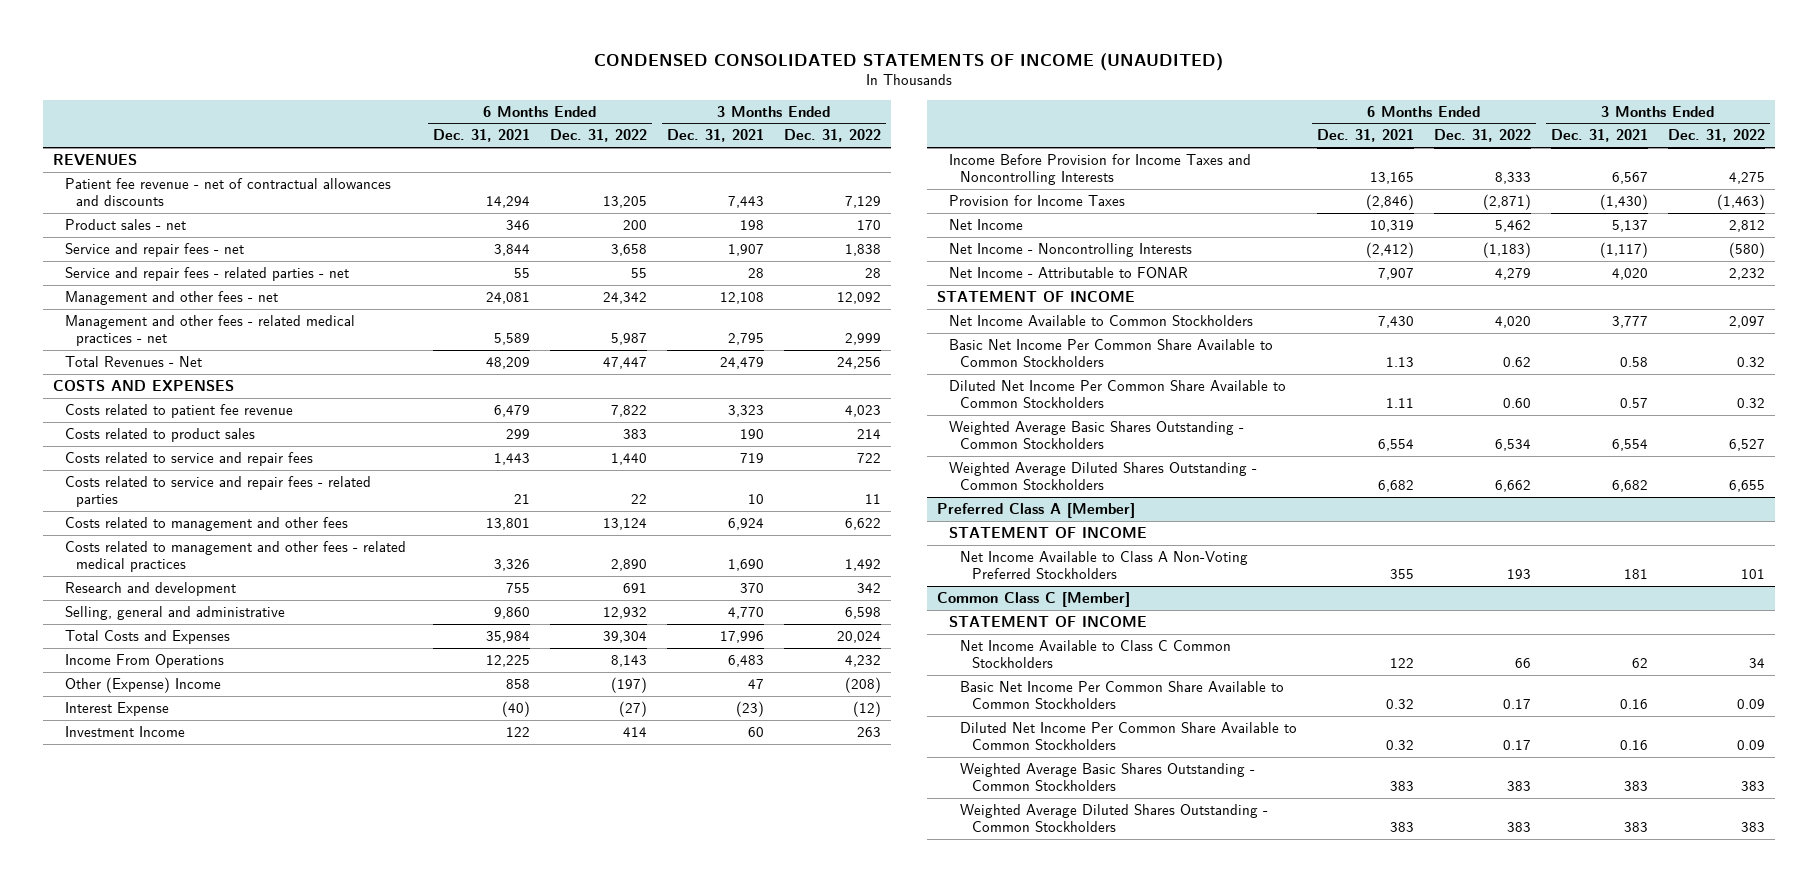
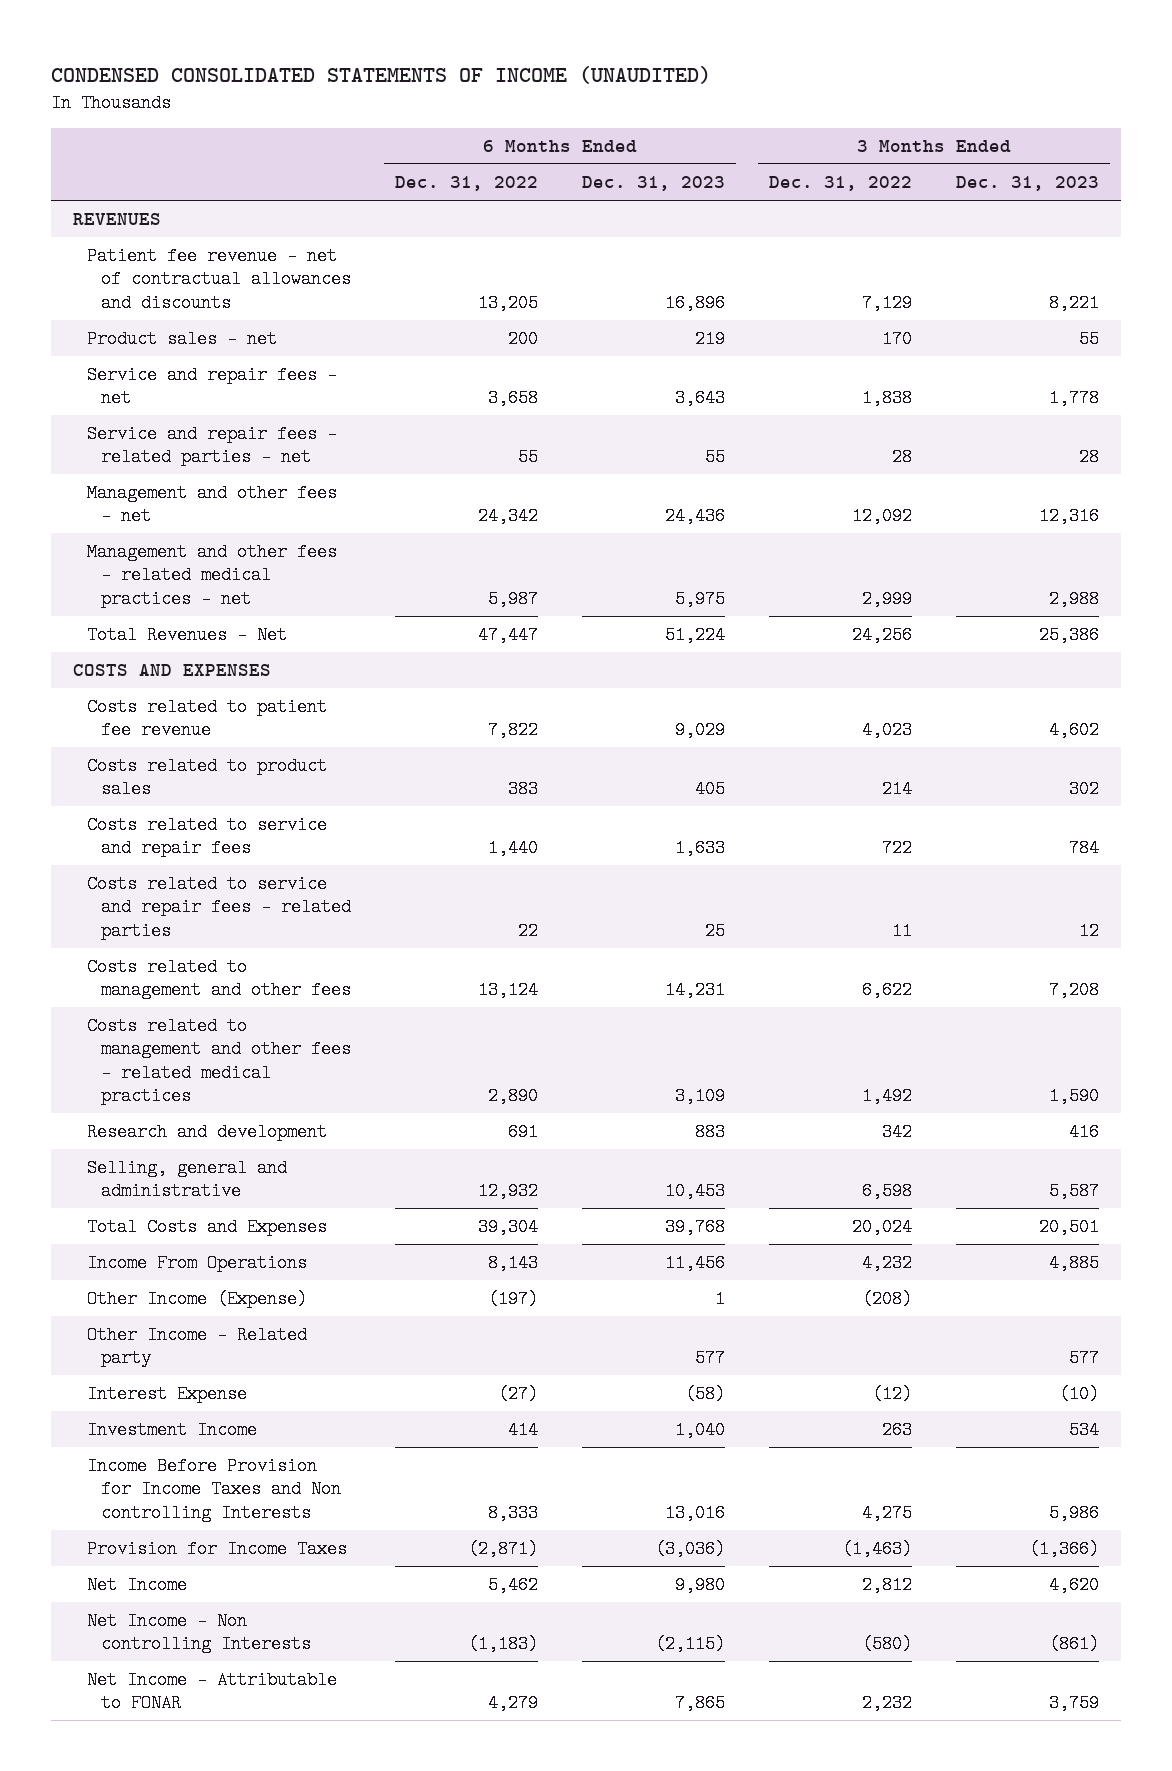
- | 6 Months Ended Dec. 31, 2021 | 6 Months Ended Dec. 31, 2022 | 3 Months Ended Dec. 31, 2021 | 3 Months Ended Dec. 31, 2022
+ | 6 Months Ended Dec. 31, 2022 | 6 Months Ended Dec. 31, 2023 | 3 Months Ended Dec. 31, 2022 | 3 Months Ended Dec. 31, 2023
- Other (Expense) Income | 858 | (197) | 47 | (208)
+ Other Income (Expense) | (197) | 1 | (208) |
+ Other Income - Related party | | 577 | | 577
- Income Before Provision for Income Taxes and Noncontrolling Interests | 13,165 | 8,333 | 6,567 | 4,275
+ Income Before Provision for Income Taxes and Non controlling Interests | 8,333 | 13,016 | 4,275 | 5,986
- Net Income - Noncontrolling Interests | (2,412) | (1,183) | (1,117) | (580)
+ Net Income - Non controlling Interests | (1,183) | (2,115) | (580) | (861)
- STATEMENT OF INCOME
- Net Income Available to Common Stockholders | 7,430 | 4,020 | 3,777 | 2,097
- Basic Net Income Per Common Share Available to Common Stockholders | 1.13 | 0.62 | 0.58 | 0.32
- Diluted Net Income Per Common Share Available to Common Stockholders | 1.11 | 0.60 | 0.57 | 0.32
- Weighted Average Basic Shares Outstanding - Common Stockholders | 6,554 | 6,534 | 6,554 | 6,527
- Weighted Average Diluted Shares Outstanding - Common Stockholders | 6,682 | 6,662 | 6,682 | 6,655
- Preferred Class A [Member]
- STATEMENT OF INCOME
- Net Income Available to Class A Non-Voting Preferred Stockholders | 355 | 193 | 181 | 101
- Common Class C [Member]
- STATEMENT OF INCOME
- Net Income Available to Class C Common Stockholders | 122 | 66 | 62 | 34
- Basic Net Income Per Common Share Available to Common Stockholders | 0.32 | 0.17 | 0.16 | 0.09
- Diluted Net Income Per Common Share Available to Common Stockholders | 0.32 | 0.17 | 0.16 | 0.09
- Weighted Average Basic Shares Outstanding - Common Stockholders | 383 | 383 | 383 | 383
- Weighted Average Diluted Shares Outstanding - Common Stockholders | 383 | 383 | 383 | 383

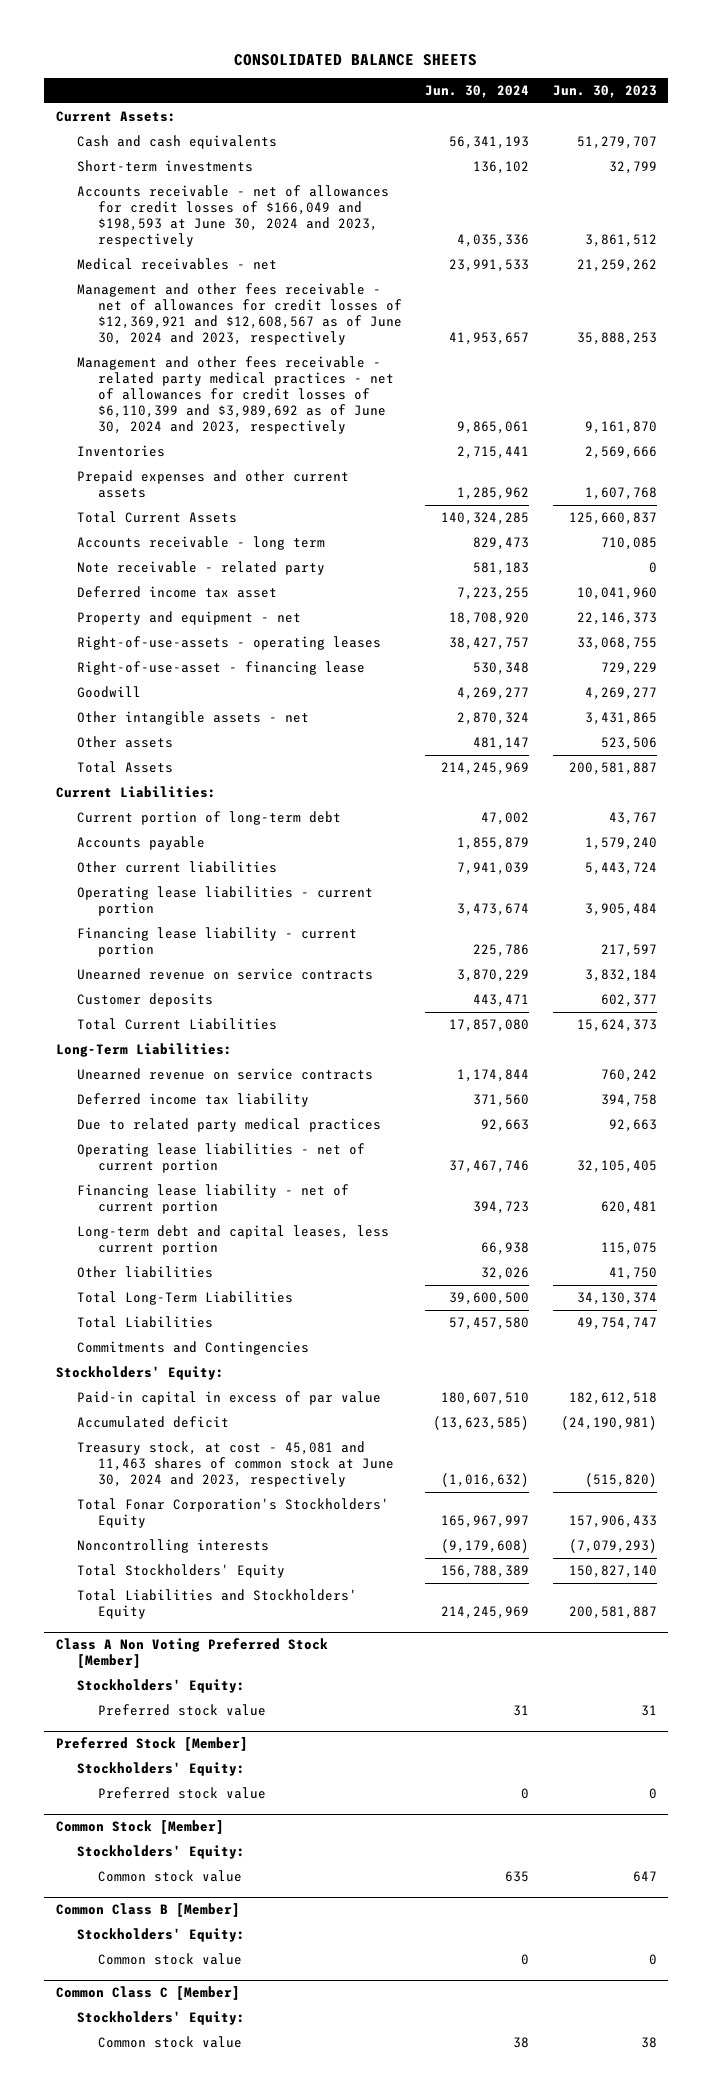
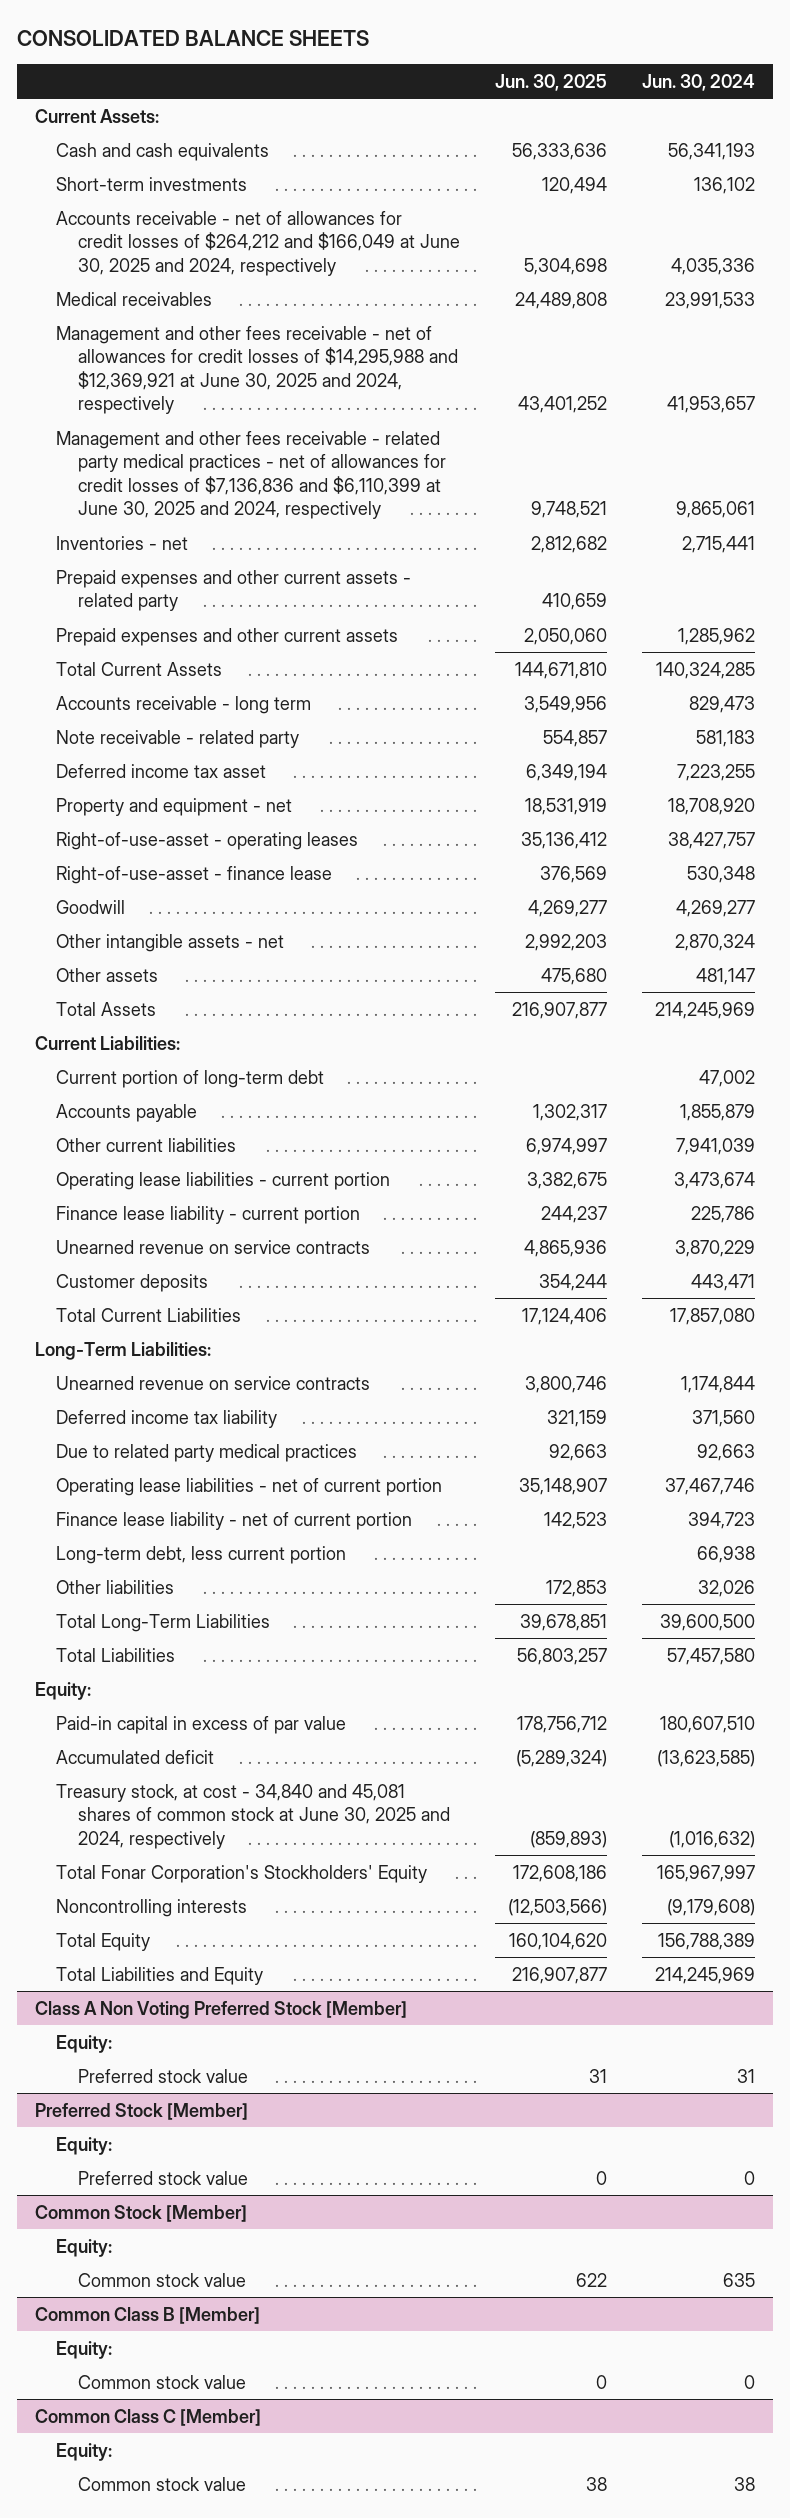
- | Jun. 30, 2024 | Jun. 30, 2023
+ | Jun. 30, 2025 | Jun. 30, 2024
- Accounts receivable - net of allowances for credit losses of $166,049 and $198,593 at June 30, 2024 and 2023, respectively | 4,035,336 | 3,861,512
- Medical receivables - net | 23,991,533 | 21,259,262
- Management and other fees receivable - net of allowances for credit losses of $12,369,921 and $12,608,567 as of June 30, 2024 and 2023, respectively | 41,953,657 | 35,888,253
- Management and other fees receivable - related party medical practices - net of allowances for credit losses of $6,110,399 and $3,989,692 as of June 30, 2024 and 2023, respectively | 9,865,061 | 9,161,870
- Inventories | 2,715,441 | 2,569,666
+ Accounts receivable - net of allowances for credit losses of $264,212 and $166,049 at June 30, 2025 and 2024, respectively | 5,304,698 | 4,035,336
+ Medical receivables | 24,489,808 | 23,991,533
+ Management and other fees receivable - net of allowances for credit losses of $14,295,988 and $12,369,921 at June 30, 2025 and 2024, respectively | 43,401,252 | 41,953,657
+ Management and other fees receivable - related party medical practices - net of allowances for credit losses of $7,136,836 and $6,110,399 at June 30, 2025 and 2024, respectively | 9,748,521 | 9,865,061
+ Inventories - net | 2,812,682 | 2,715,441
+ Prepaid expenses and other current assets - related party | 410,659 |
- Right-of-use-assets - operating leases | 38,427,757 | 33,068,755
- Right-of-use-asset - financing lease | 530,348 | 729,229
+ Right-of-use-asset - operating leases | 35,136,412 | 38,427,757
+ Right-of-use-asset - finance lease | 376,569 | 530,348
- Financing lease liability - current portion | 225,786 | 217,597
+ Finance lease liability - current portion | 244,237 | 225,786
- Financing lease liability - net of current portion | 394,723 | 620,481
- Long-term debt and capital leases, less current portion | 66,938 | 115,075
+ Finance lease liability - net of current portion | 142,523 | 394,723
+ Long-term debt, less current portion | | 66,938
- Commitments and Contingencies
- Stockholders' Equity:
+ Equity:
- Treasury stock, at cost - 45,081 and 11,463 shares of common stock at June 30, 2024 and 2023, respectively | (1,016,632) | (515,820)
+ Treasury stock, at cost - 34,840 and 45,081 shares of common stock at June 30, 2025 and 2024, respectively | (859,893) | (1,016,632)
- Total Stockholders' Equity | 156,788,389 | 150,827,140
- Total Liabilities and Stockholders' Equity | 214,245,969 | 200,581,887
+ Total Equity | 160,104,620 | 156,788,389
+ Total Liabilities and Equity | 216,907,877 | 214,245,969
@ Class A Non Voting Preferred Stock [Member]
- Stockholders' Equity:
+ Equity:
@ Preferred Stock [Member]
- Stockholders' Equity:
+ Equity:
@ Common Stock [Member]
- Stockholders' Equity:
+ Equity:
@ Common Class B [Member]
- Stockholders' Equity:
+ Equity:
@ Common Class C [Member]
- Stockholders' Equity:
+ Equity:

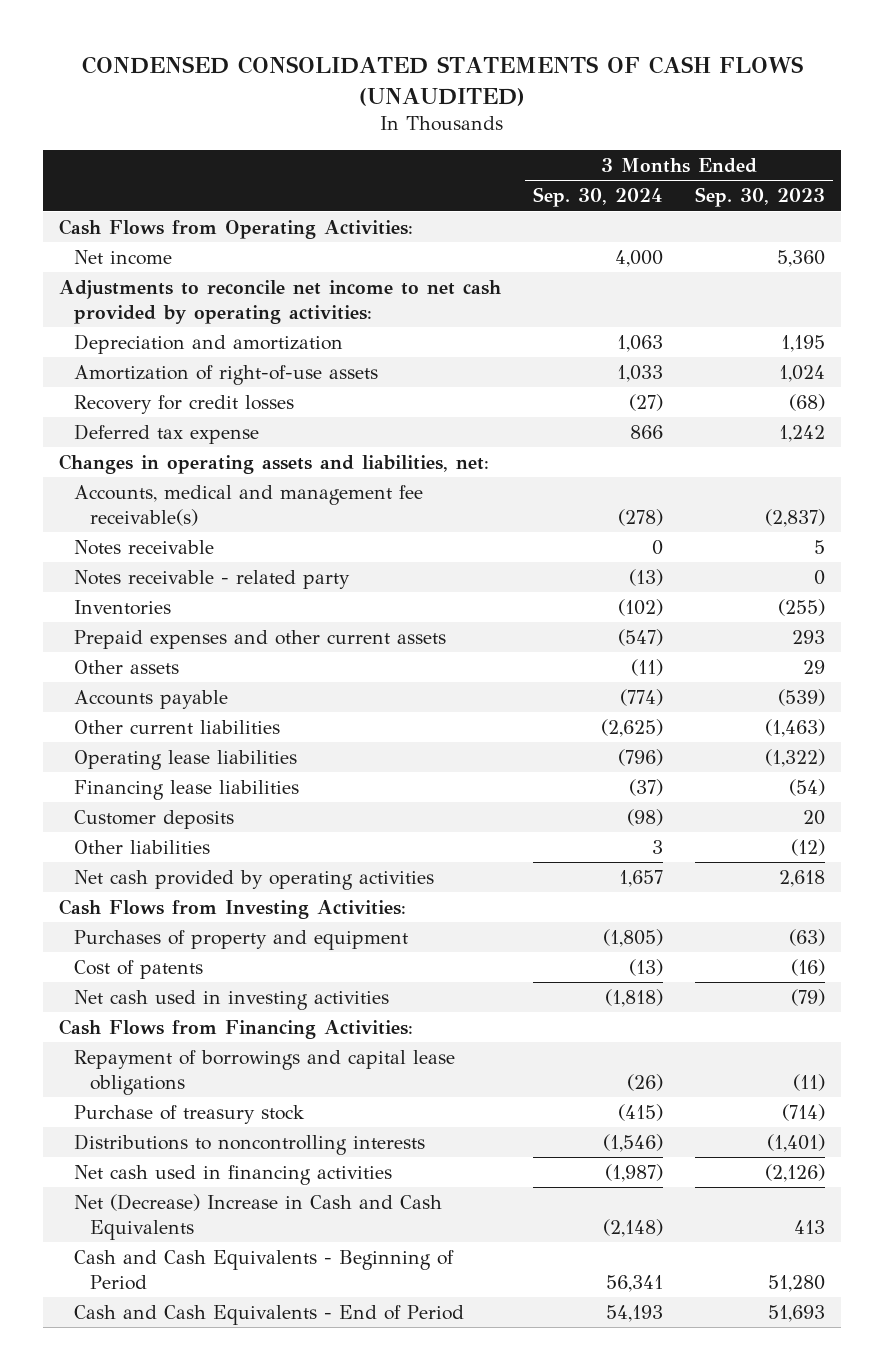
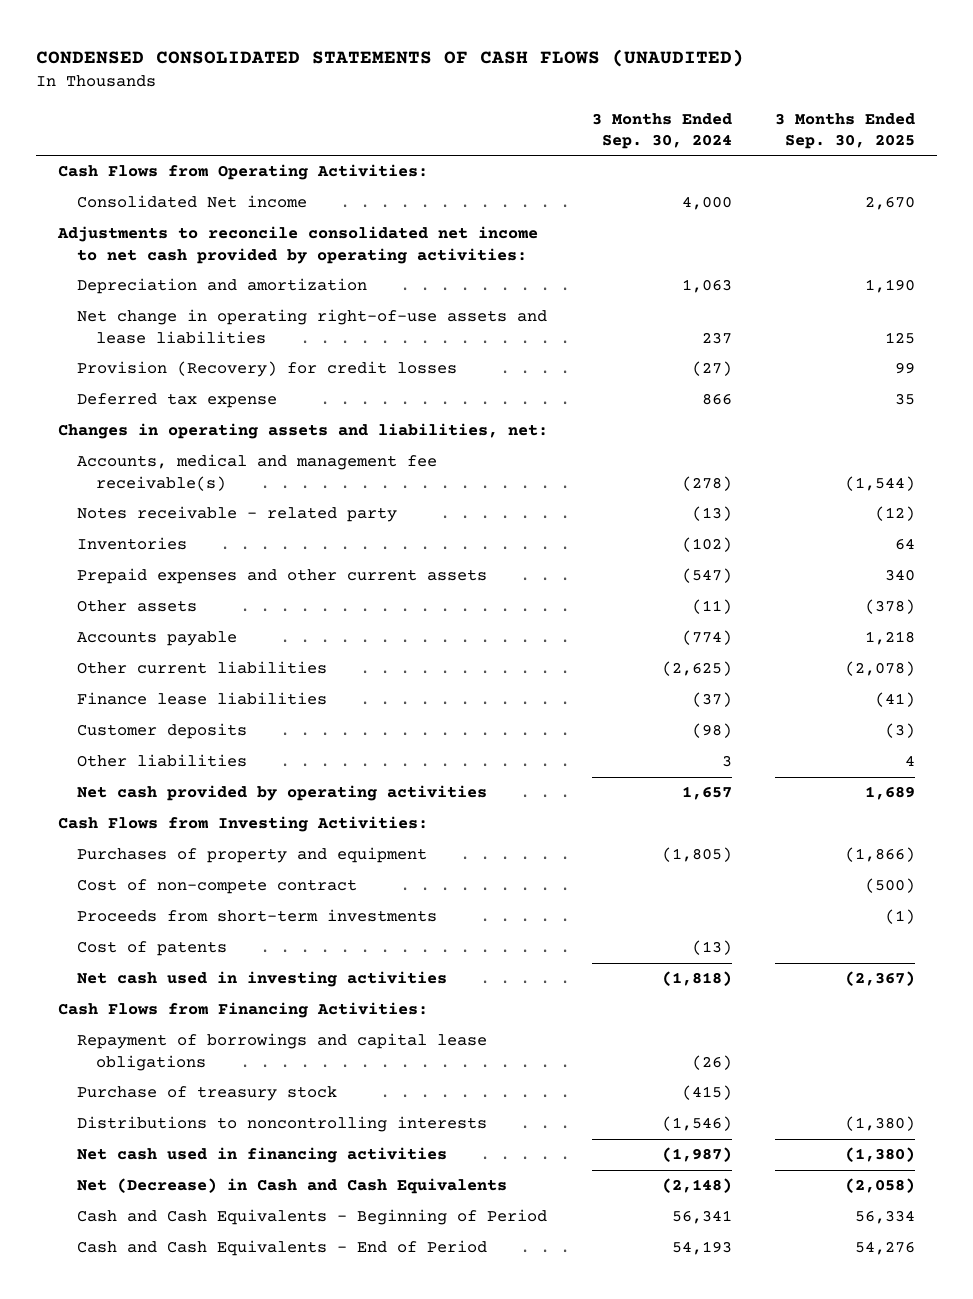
- | 3 Months Ended Sep. 30, 2024 | 3 Months Ended Sep. 30, 2023
+ | 3 Months Ended Sep. 30, 2024 | 3 Months Ended Sep. 30, 2025
- Net income | 4,000 | 5,360
- Adjustments to reconcile net income to net cash provided by operating activities:
+ Consolidated Net income | 4,000 | 2,670
+ Adjustments to reconcile consolidated net income to net cash provided by operating activities:
- Amortization of right-of-use assets | 1,033 | 1,024
- Recovery for credit losses | (27) | (68)
+ Net change in operating right-of-use assets and lease liabilities | 237 | 125
+ Provision (Recovery) for credit losses | (27) | 99
- Notes receivable | 0 | 5
- Operating lease liabilities | (796) | (1,322)
- Financing lease liabilities | (37) | (54)
+ Finance lease liabilities | (37) | (41)
+ Cost of non-compete contract | | (500)
+ Proceeds from short-term investments | | (1)
- Net (Decrease) Increase in Cash and Cash Equivalents | (2,148) | 413
+ Net (Decrease) in Cash and Cash Equivalents | (2,148) | (2,058)

